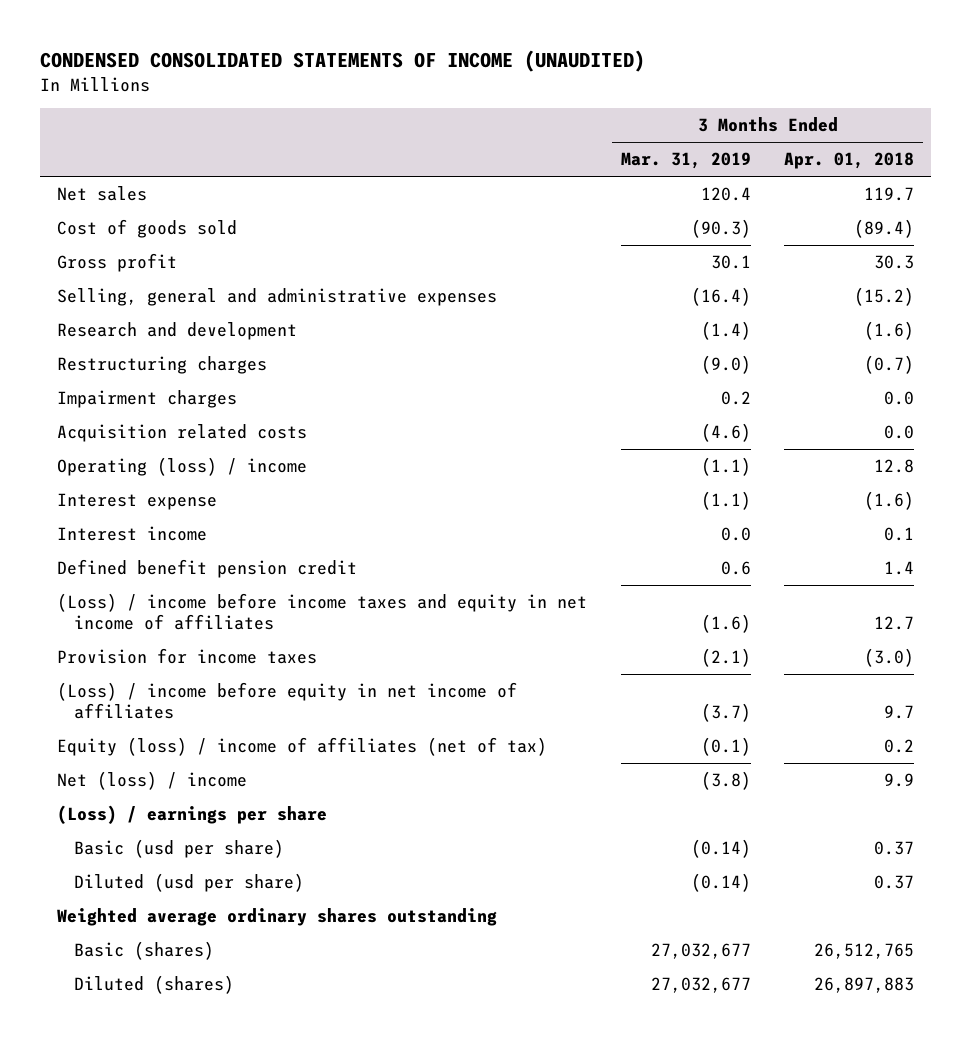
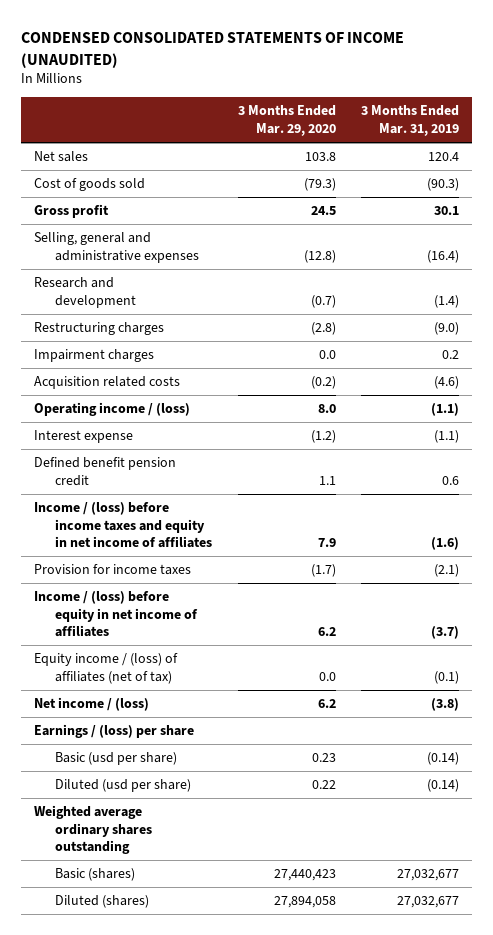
- | 3 Months Ended Mar. 31, 2019 | 3 Months Ended Apr. 01, 2018
+ | 3 Months Ended Mar. 29, 2020 | 3 Months Ended Mar. 31, 2019
- Operating (loss) / income | (1.1) | 12.8
+ Operating income / (loss) | 8.0 | (1.1)
- Interest income | 0.0 | 0.1
- (Loss) / income before income taxes and equity in net income of affiliates | (1.6) | 12.7
+ Income / (loss) before income taxes and equity in net income of affiliates | 7.9 | (1.6)
- (Loss) / income before equity in net income of affiliates | (3.7) | 9.7
- Equity (loss) / income of affiliates (net of tax) | (0.1) | 0.2
- Net (loss) / income | (3.8) | 9.9
- (Loss) / earnings per share
+ Income / (loss) before equity in net income of affiliates | 6.2 | (3.7)
+ Equity income / (loss) of affiliates (net of tax) | 0.0 | (0.1)
+ Net income / (loss) | 6.2 | (3.8)
+ Earnings / (loss) per share

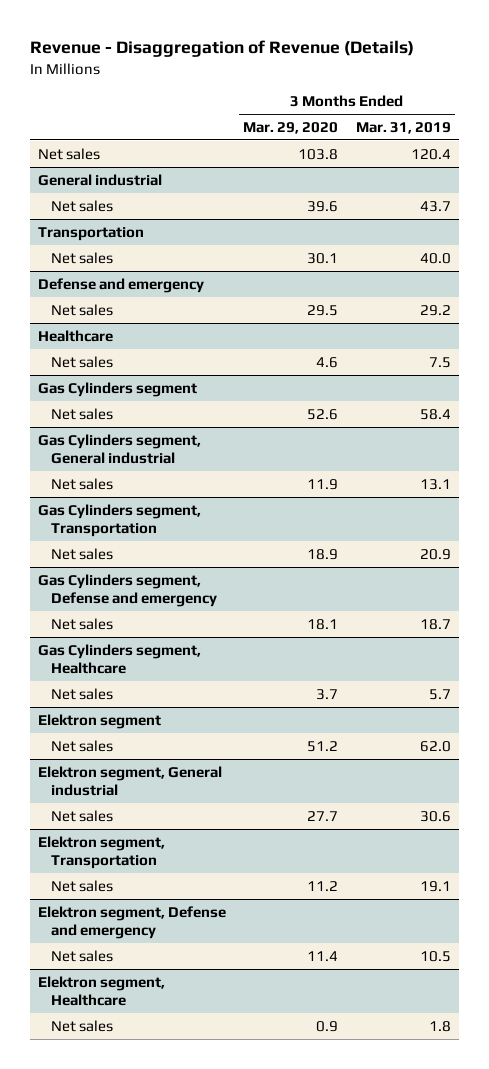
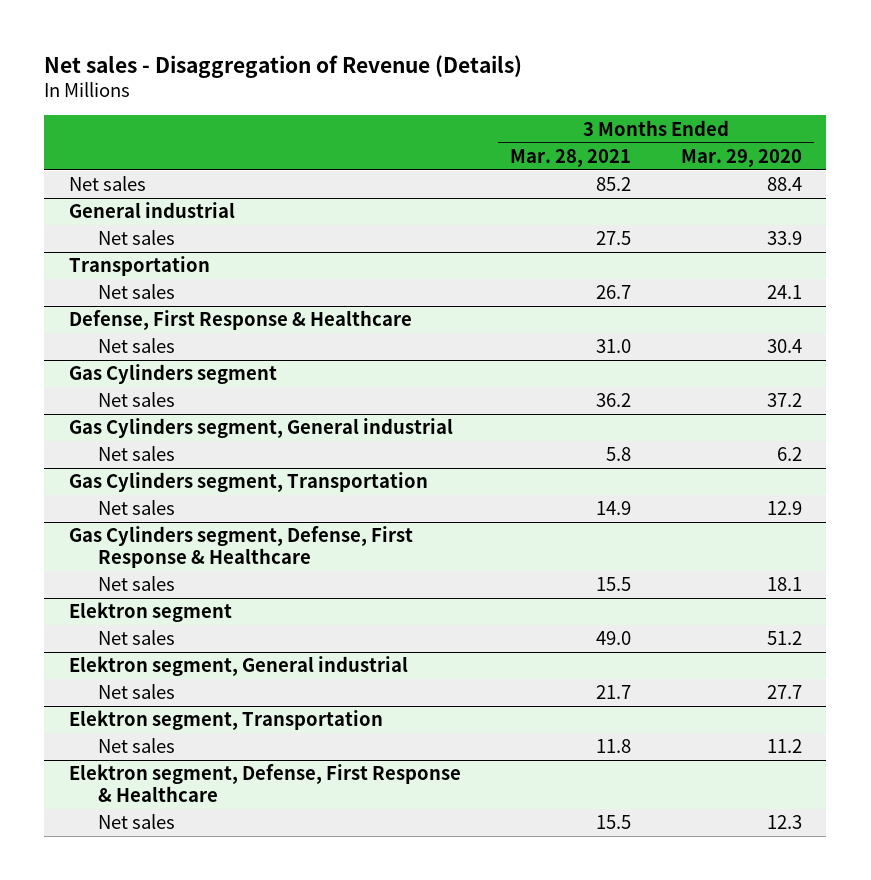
- Revenue - Disaggregation of Revenue (Details)
+ Net sales - Disaggregation of Revenue (Details)
- | 3 Months Ended Mar. 29, 2020 | 3 Months Ended Mar. 31, 2019
+ | 3 Months Ended Mar. 28, 2021 | 3 Months Ended Mar. 29, 2020
- Net sales | 103.8 | 120.4
+ Net sales | 85.2 | 88.4
@ General industrial
- Net sales | 39.6 | 43.7
+ Net sales | 27.5 | 33.9
@ Transportation
- Net sales | 30.1 | 40.0
- Defense and emergency
- Net sales | 29.5 | 29.2
- Healthcare
- Net sales | 4.6 | 7.5
@ Transportation
+ Net sales | 26.7 | 24.1
+ Defense, First Response & Healthcare
+ Net sales | 31.0 | 30.4
@ Gas Cylinders segment
- Net sales | 52.6 | 58.4
+ Net sales | 36.2 | 37.2
@ Gas Cylinders segment, General industrial
- Net sales | 11.9 | 13.1
+ Net sales | 5.8 | 6.2
@ Gas Cylinders segment, Transportation
- Net sales | 18.9 | 20.9
- Gas Cylinders segment, Defense and emergency
@ Gas Cylinders segment, Transportation
+ Net sales | 14.9 | 12.9
+ Gas Cylinders segment, Defense, First Response & Healthcare
- Gas Cylinders segment, Healthcare
- Net sales | 3.7 | 5.7
- Elektron segment, Defense and emergency
- Net sales | 11.4 | 10.5
- Elektron segment, Healthcare
- Net sales | 0.9 | 1.8
+ Elektron segment, Defense, First Response & Healthcare
+ Net sales | 15.5 | 12.3

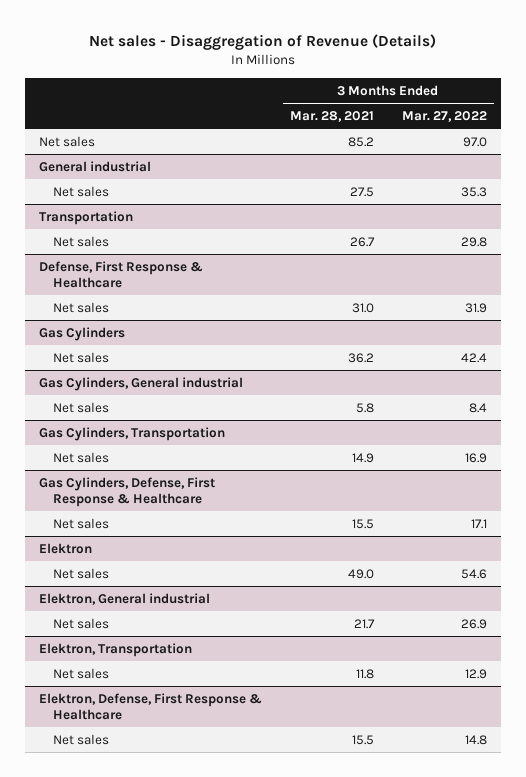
- | 3 Months Ended Mar. 28, 2021 | 3 Months Ended Mar. 29, 2020
+ | 3 Months Ended Mar. 28, 2021 | 3 Months Ended Mar. 27, 2022
- Gas Cylinders segment
+ Gas Cylinders
- Gas Cylinders segment, General industrial
+ Gas Cylinders, General industrial
- Gas Cylinders segment, Transportation
+ Gas Cylinders, Transportation
- Gas Cylinders segment, Defense, First Response & Healthcare
+ Gas Cylinders, Defense, First Response & Healthcare
- Elektron segment
+ Elektron
- Elektron segment, General industrial
+ Elektron, General industrial
- Elektron segment, Transportation
+ Elektron, Transportation
- Elektron segment, Defense, First Response & Healthcare
+ Elektron, Defense, First Response & Healthcare

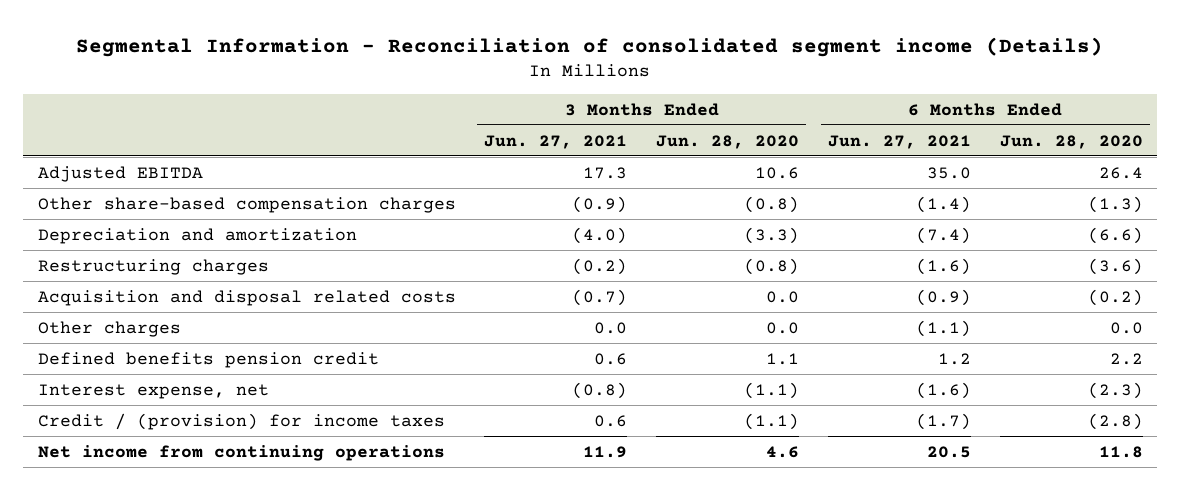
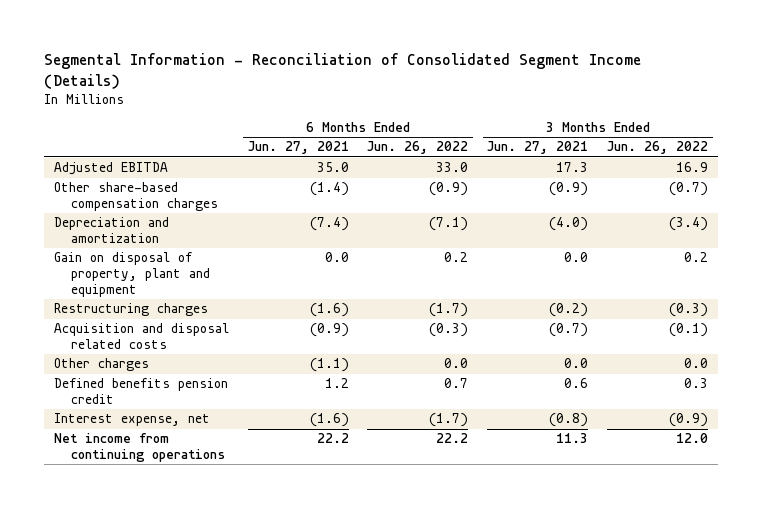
- Segmental Information - Reconciliation of consolidated segment income (Details)
+ Segmental Information - Reconciliation of Consolidated Segment Income (Details)
- | 3 Months Ended Jun. 27, 2021 | 3 Months Ended Jun. 28, 2020 | 6 Months Ended Jun. 27, 2021 | 6 Months Ended Jun. 28, 2020
+ | 6 Months Ended Jun. 27, 2021 | 6 Months Ended Jun. 26, 2022 | 3 Months Ended Jun. 27, 2021 | 3 Months Ended Jun. 26, 2022
+ Gain on disposal of property, plant and equipment | 0.0 | 0.2 | 0.0 | 0.2
- Credit / (provision) for income taxes | 0.6 | (1.1) | (1.7) | (2.8)
- Net income from continuing operations | 11.9 | 4.6 | 20.5 | 11.8
+ Net income from continuing operations | 22.2 | 22.2 | 11.3 | 12.0

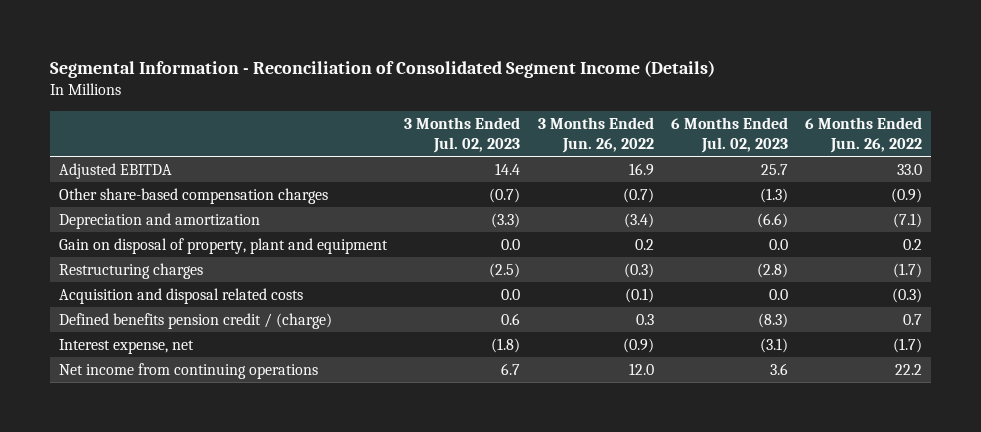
- | 6 Months Ended Jun. 27, 2021 | 6 Months Ended Jun. 26, 2022 | 3 Months Ended Jun. 27, 2021 | 3 Months Ended Jun. 26, 2022
+ | 3 Months Ended Jul. 02, 2023 | 3 Months Ended Jun. 26, 2022 | 6 Months Ended Jul. 02, 2023 | 6 Months Ended Jun. 26, 2022
- Other charges | (1.1) | 0.0 | 0.0 | 0.0
- Defined benefits pension credit | 1.2 | 0.7 | 0.6 | 0.3
+ Defined benefits pension credit / (charge) | 0.6 | 0.3 | (8.3) | 0.7

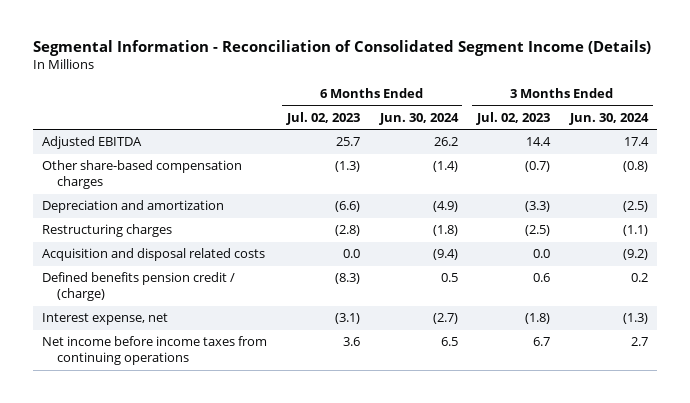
- | 3 Months Ended Jul. 02, 2023 | 3 Months Ended Jun. 26, 2022 | 6 Months Ended Jul. 02, 2023 | 6 Months Ended Jun. 26, 2022
+ | 6 Months Ended Jul. 02, 2023 | 6 Months Ended Jun. 30, 2024 | 3 Months Ended Jul. 02, 2023 | 3 Months Ended Jun. 30, 2024
- Gain on disposal of property, plant and equipment | 0.0 | 0.2 | 0.0 | 0.2
- Net income from continuing operations | 6.7 | 12.0 | 3.6 | 22.2
+ Net income before income taxes from continuing operations | 3.6 | 6.5 | 6.7 | 2.7

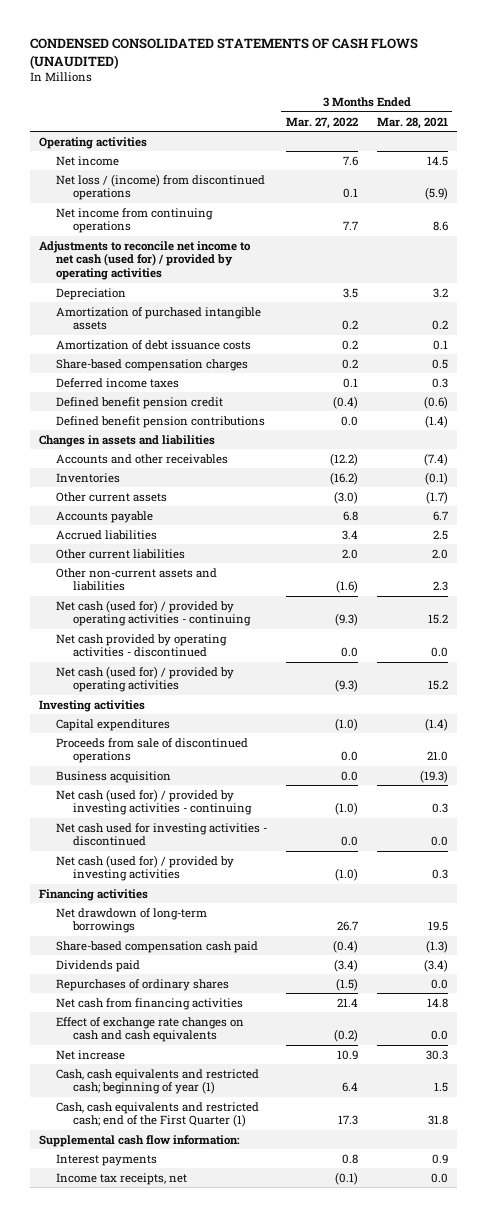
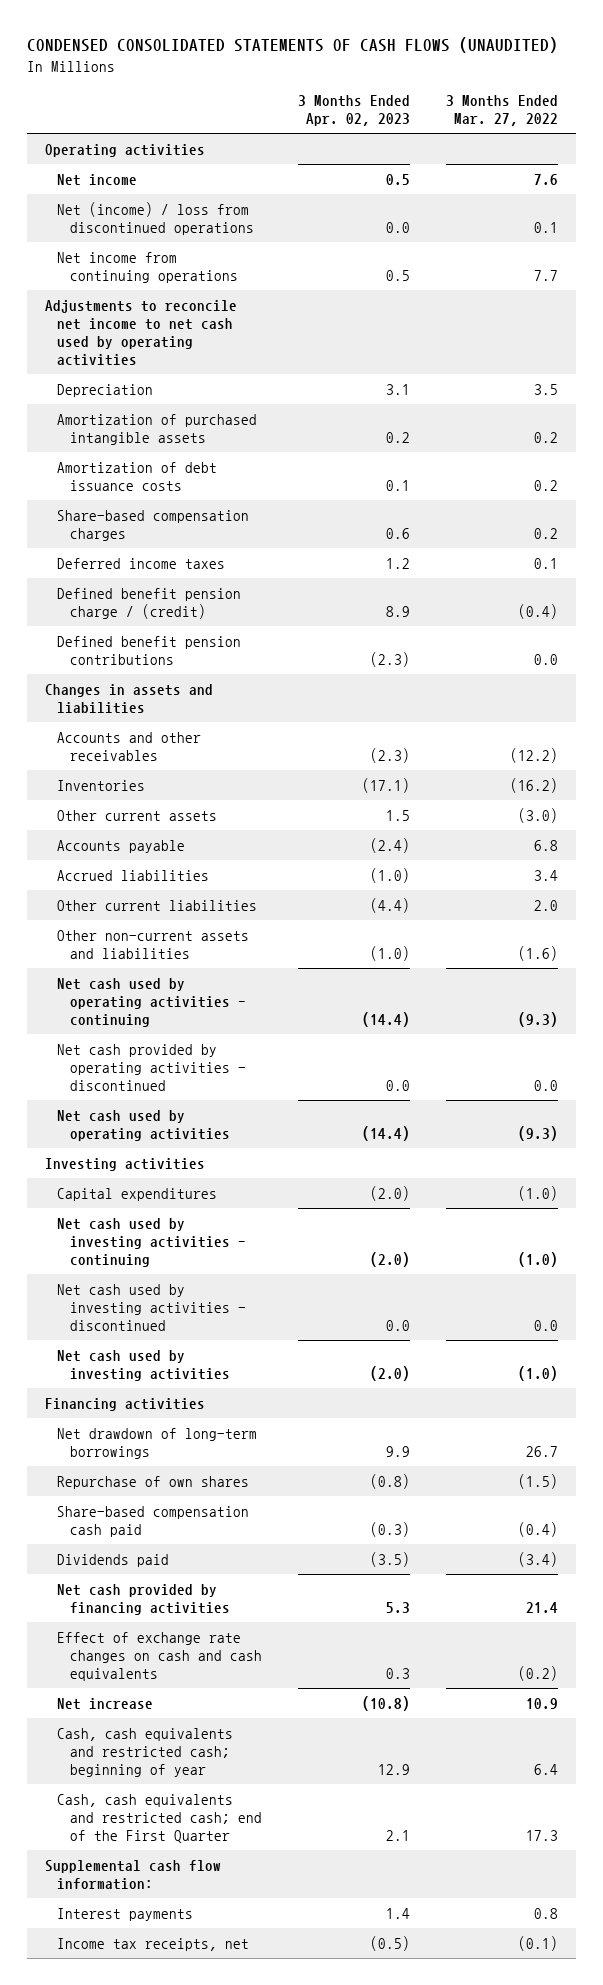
- | 3 Months Ended Mar. 27, 2022 | 3 Months Ended Mar. 28, 2021
+ | 3 Months Ended Apr. 02, 2023 | 3 Months Ended Mar. 27, 2022
- Net loss / (income) from discontinued operations | 0.1 | (5.9)
+ Net (income) / loss from discontinued operations | 0.0 | 0.1
- Adjustments to reconcile net income to net cash (used for) / provided by operating activities
+ Adjustments to reconcile net income to net cash used by operating activities
- Defined benefit pension credit | (0.4) | (0.6)
+ Defined benefit pension charge / (credit) | 8.9 | (0.4)
- Net cash (used for) / provided by operating activities - continuing | (9.3) | 15.2
+ Net cash used by operating activities - continuing | (14.4) | (9.3)
- Net cash (used for) / provided by operating activities | (9.3) | 15.2
+ Net cash used by operating activities | (14.4) | (9.3)
- Proceeds from sale of discontinued operations | 0.0 | 21.0
- Business acquisition | 0.0 | (19.3)
- Net cash (used for) / provided by investing activities - continuing | (1.0) | 0.3
- Net cash used for investing activities - discontinued | 0.0 | 0.0
- Net cash (used for) / provided by investing activities | (1.0) | 0.3
+ Net cash used by investing activities - continuing | (2.0) | (1.0)
+ Net cash used by investing activities - discontinued | 0.0 | 0.0
+ Net cash used by investing activities | (2.0) | (1.0)
+ Repurchase of own shares | (0.8) | (1.5)
- Repurchases of ordinary shares | (1.5) | 0.0
- Net cash from financing activities | 21.4 | 14.8
+ Net cash provided by financing activities | 5.3 | 21.4
- Cash, cash equivalents and restricted cash; beginning of year (1) | 6.4 | 1.5
- Cash, cash equivalents and restricted cash; end of the First Quarter (1) | 17.3 | 31.8
+ Cash, cash equivalents and restricted cash; beginning of year | 12.9 | 6.4
+ Cash, cash equivalents and restricted cash; end of the First Quarter | 2.1 | 17.3

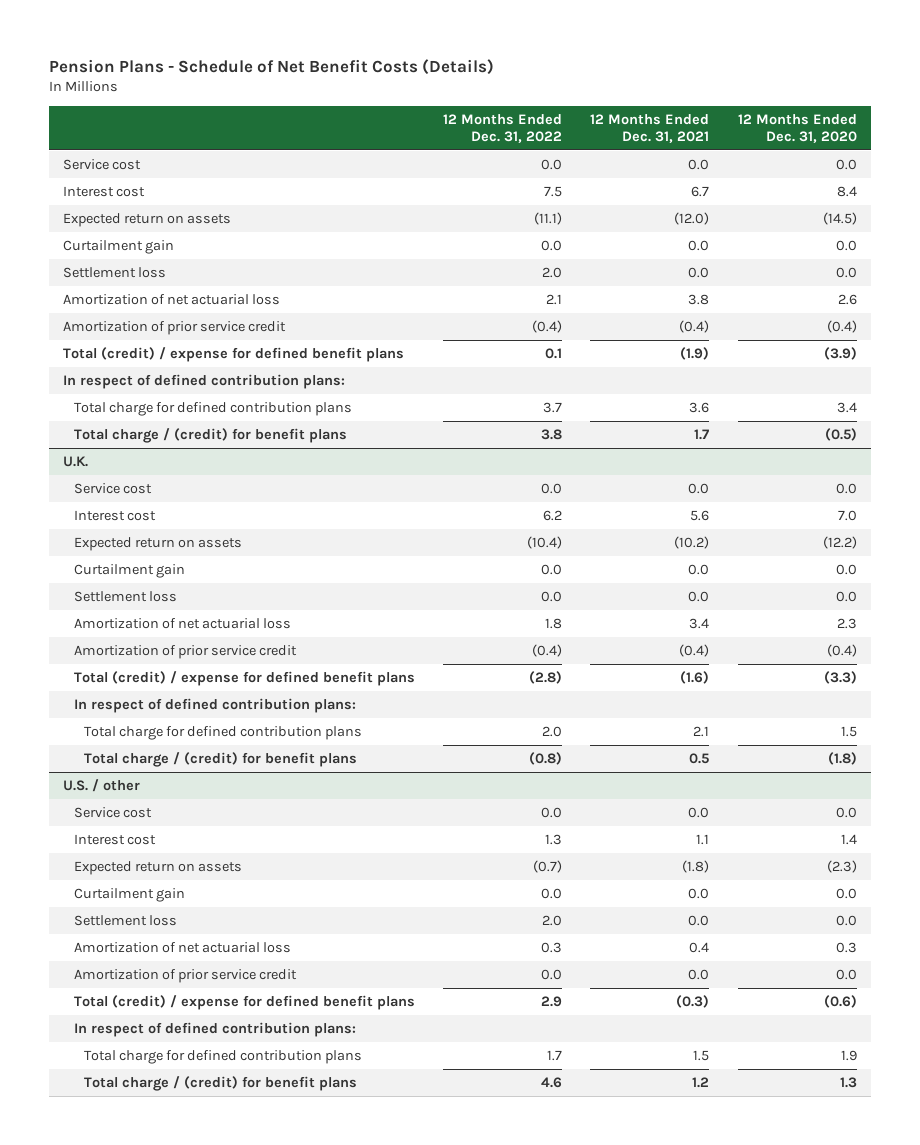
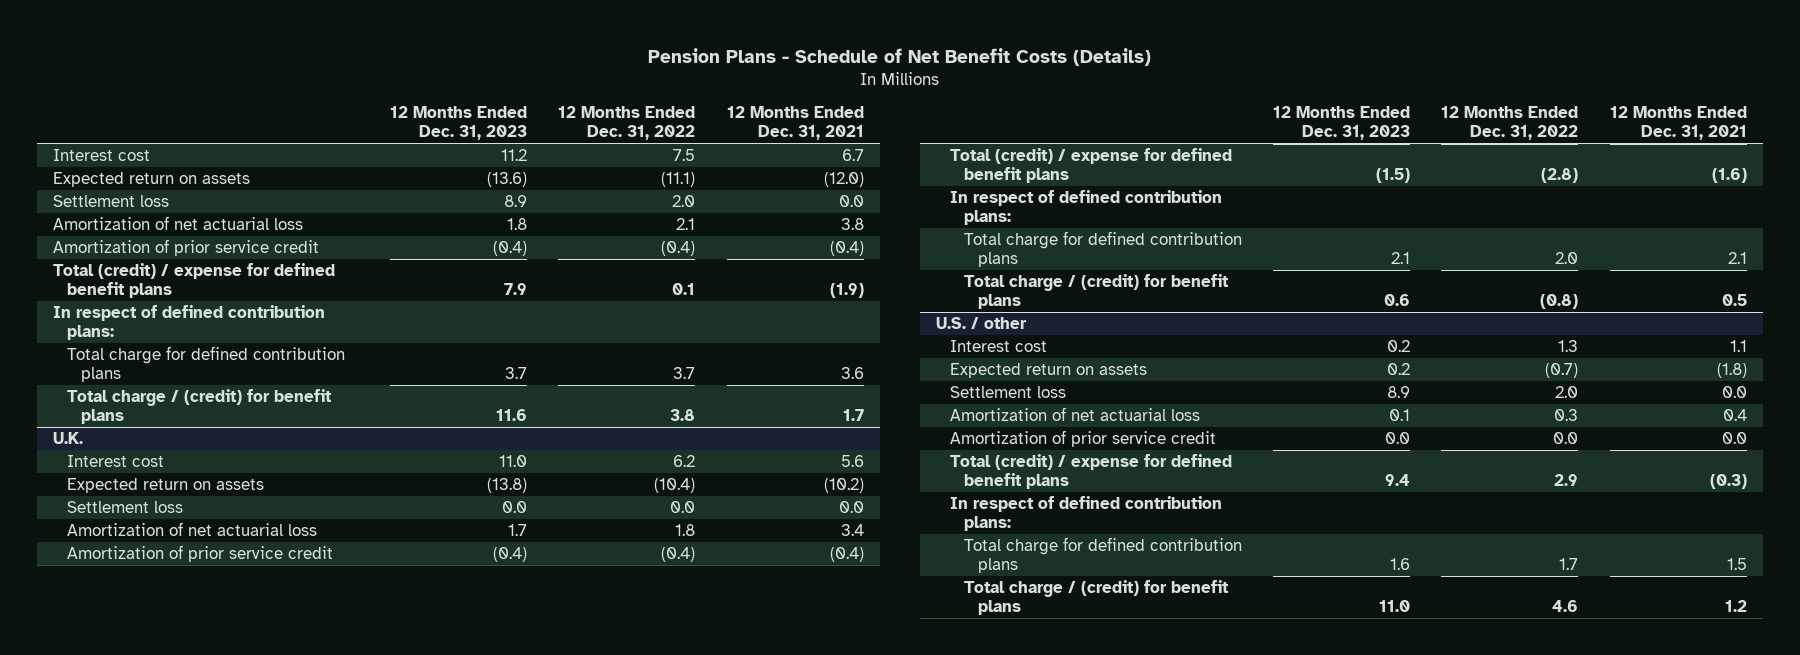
- | 12 Months Ended Dec. 31, 2022 | 12 Months Ended Dec. 31, 2021 | 12 Months Ended Dec. 31, 2020
+ | 12 Months Ended Dec. 31, 2023 | 12 Months Ended Dec. 31, 2022 | 12 Months Ended Dec. 31, 2021
- Service cost | 0.0 | 0.0 | 0.0
- Curtailment gain | 0.0 | 0.0 | 0.0
@ U.K.
- Service cost | 0.0 | 0.0 | 0.0
- Curtailment gain | 0.0 | 0.0 | 0.0
@ U.S. / other
- Service cost | 0.0 | 0.0 | 0.0
- Curtailment gain | 0.0 | 0.0 | 0.0

